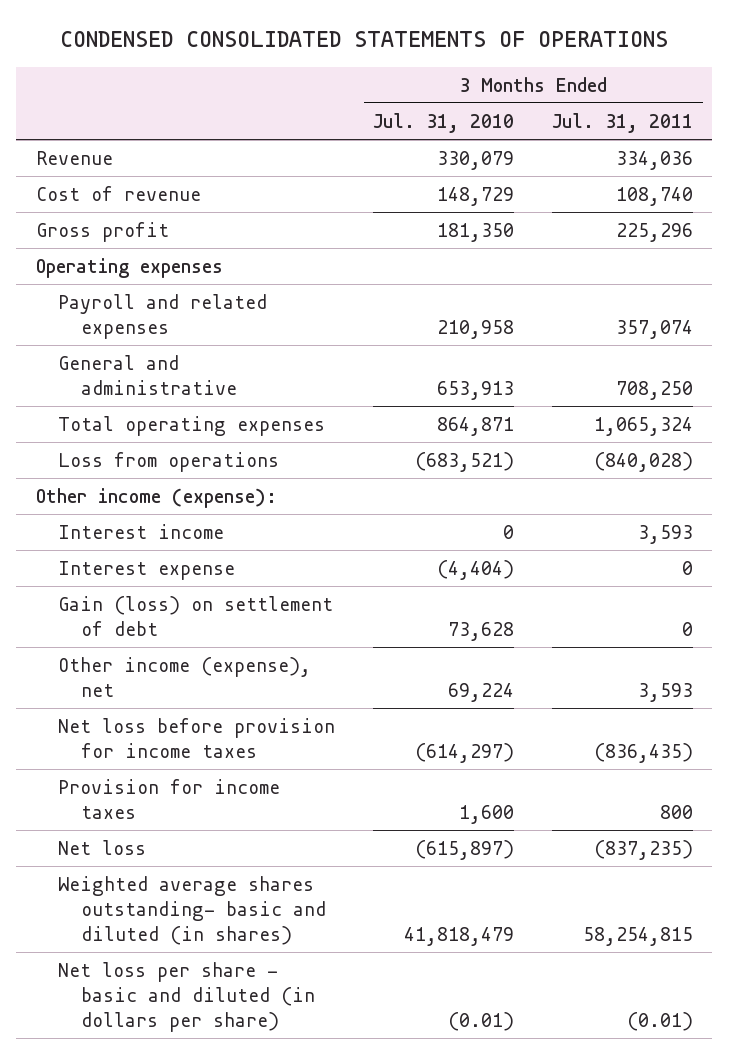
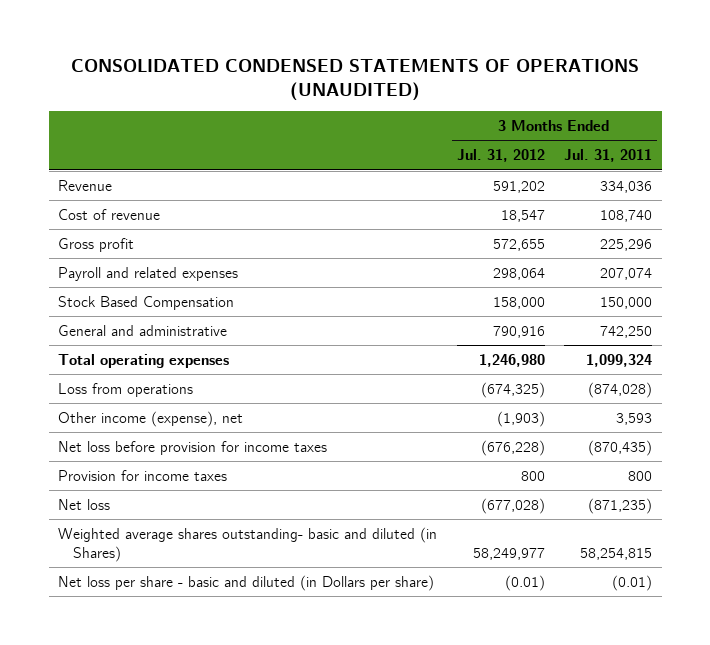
- CONDENSED CONSOLIDATED STATEMENTS OF OPERATIONS
+ CONSOLIDATED CONDENSED STATEMENTS OF OPERATIONS (UNAUDITED)
- | 3 Months Ended Jul. 31, 2010 | 3 Months Ended Jul. 31, 2011
+ | 3 Months Ended Jul. 31, 2012 | 3 Months Ended Jul. 31, 2011
- Operating expenses
- Payroll and related expenses | 210,958 | 357,074
- General and administrative | 653,913 | 708,250
- Total operating expenses | 864,871 | 1,065,324
- Loss from operations | (683,521) | (840,028)
- Other income (expense):
- Interest income | 0 | 3,593
- Interest expense | (4,404) | 0
- Gain (loss) on settlement of debt | 73,628 | 0
+ Payroll and related expenses | 298,064 | 207,074
+ Stock Based Compensation | 158,000 | 150,000
+ General and administrative | 790,916 | 742,250
+ Total operating expenses | 1,246,980 | 1,099,324
+ Loss from operations | (674,325) | (874,028)
- Net loss before provision for income taxes | (614,297) | (836,435)
+ Net loss before provision for income taxes | (676,228) | (870,435)
- Net loss | (615,897) | (837,235)
- Weighted average shares outstanding- basic and diluted (in shares) | 41,818,479 | 58,254,815
- Net loss per share - basic and diluted (in dollars per share) | (0.01) | (0.01)
+ Net loss | (677,028) | (871,235)
+ Weighted average shares outstanding- basic and diluted (in Shares) | 58,249,977 | 58,254,815
+ Net loss per share - basic and diluted (in Dollars per share) | (0.01) | (0.01)

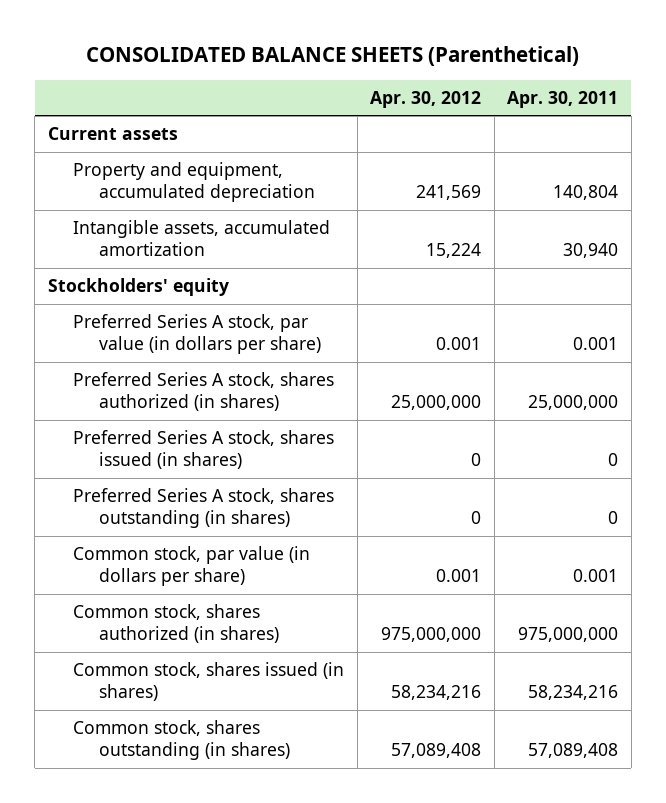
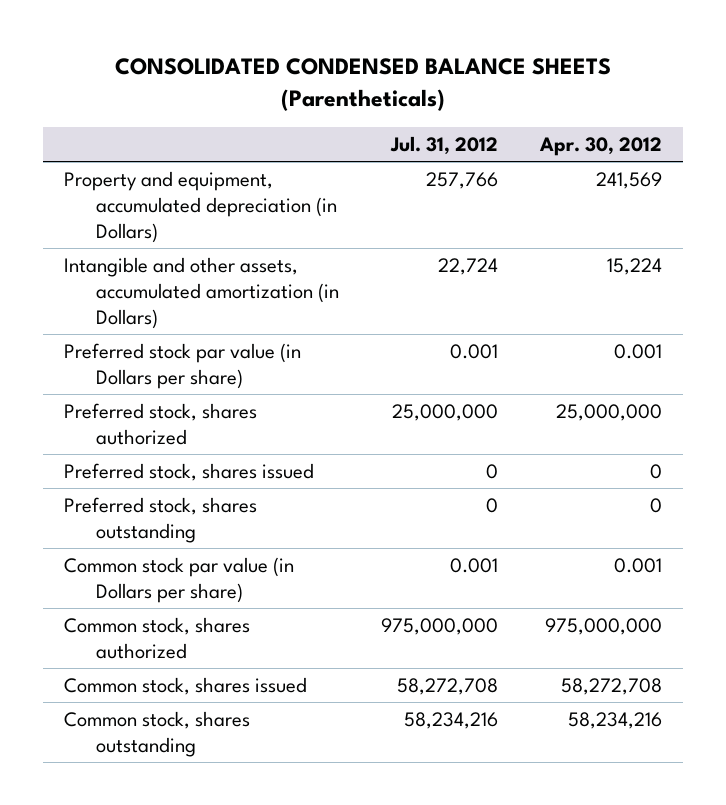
- CONSOLIDATED BALANCE SHEETS (Parenthetical)
+ CONSOLIDATED CONDENSED BALANCE SHEETS (Parentheticals)
- | Apr. 30, 2012 | Apr. 30, 2011
+ | Jul. 31, 2012 | Apr. 30, 2012
- Current assets
- Property and equipment, accumulated depreciation | 241,569 | 140,804
- Intangible assets, accumulated amortization | 15,224 | 30,940
- Stockholders' equity
- Preferred Series A stock, par value (in dollars per share) | 0.001 | 0.001
- Preferred Series A stock, shares authorized (in shares) | 25,000,000 | 25,000,000
- Preferred Series A stock, shares issued (in shares) | 0 | 0
- Preferred Series A stock, shares outstanding (in shares) | 0 | 0
- Common stock, par value (in dollars per share) | 0.001 | 0.001
- Common stock, shares authorized (in shares) | 975,000,000 | 975,000,000
- Common stock, shares issued (in shares) | 58,234,216 | 58,234,216
- Common stock, shares outstanding (in shares) | 57,089,408 | 57,089,408
+ Property and equipment, accumulated depreciation (in Dollars) | 257,766 | 241,569
+ Intangible and other assets, accumulated amortization (in Dollars) | 22,724 | 15,224
+ Preferred stock par value (in Dollars per share) | 0.001 | 0.001
+ Preferred stock, shares authorized | 25,000,000 | 25,000,000
+ Preferred stock, shares issued | 0 | 0
+ Preferred stock, shares outstanding | 0 | 0
+ Common stock par value (in Dollars per share) | 0.001 | 0.001
+ Common stock, shares authorized | 975,000,000 | 975,000,000
+ Common stock, shares issued | 58,272,708 | 58,272,708
+ Common stock, shares outstanding | 58,234,216 | 58,234,216

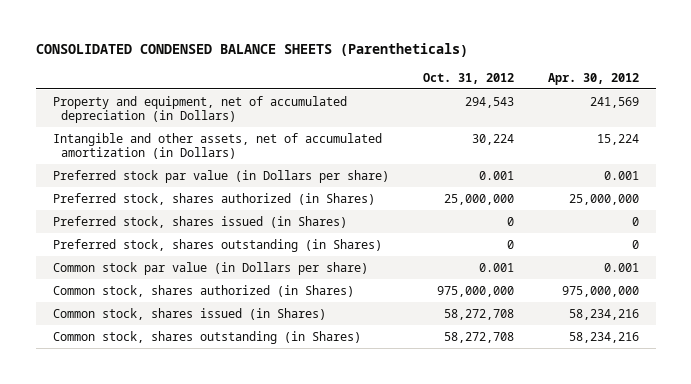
- | Jul. 31, 2012 | Apr. 30, 2012
+ | Oct. 31, 2012 | Apr. 30, 2012
- Property and equipment, accumulated depreciation (in Dollars) | 257,766 | 241,569
- Intangible and other assets, accumulated amortization (in Dollars) | 22,724 | 15,224
+ Property and equipment, net of accumulated depreciation (in Dollars) | 294,543 | 241,569
+ Intangible and other assets, net of accumulated amortization (in Dollars) | 30,224 | 15,224
- Preferred stock, shares authorized | 25,000,000 | 25,000,000
- Preferred stock, shares issued | 0 | 0
- Preferred stock, shares outstanding | 0 | 0
+ Preferred stock, shares authorized (in Shares) | 25,000,000 | 25,000,000
+ Preferred stock, shares issued (in Shares) | 0 | 0
+ Preferred stock, shares outstanding (in Shares) | 0 | 0
- Common stock, shares authorized | 975,000,000 | 975,000,000
- Common stock, shares issued | 58,272,708 | 58,272,708
- Common stock, shares outstanding | 58,234,216 | 58,234,216
+ Common stock, shares authorized (in Shares) | 975,000,000 | 975,000,000
+ Common stock, shares issued (in Shares) | 58,272,708 | 58,234,216
+ Common stock, shares outstanding (in Shares) | 58,272,708 | 58,234,216

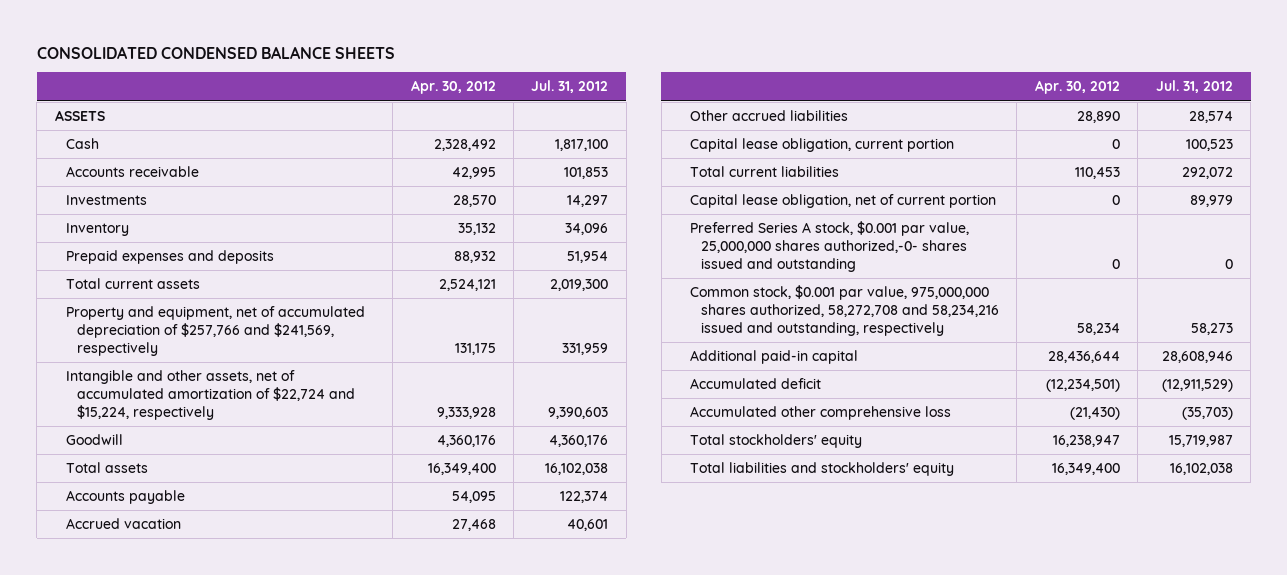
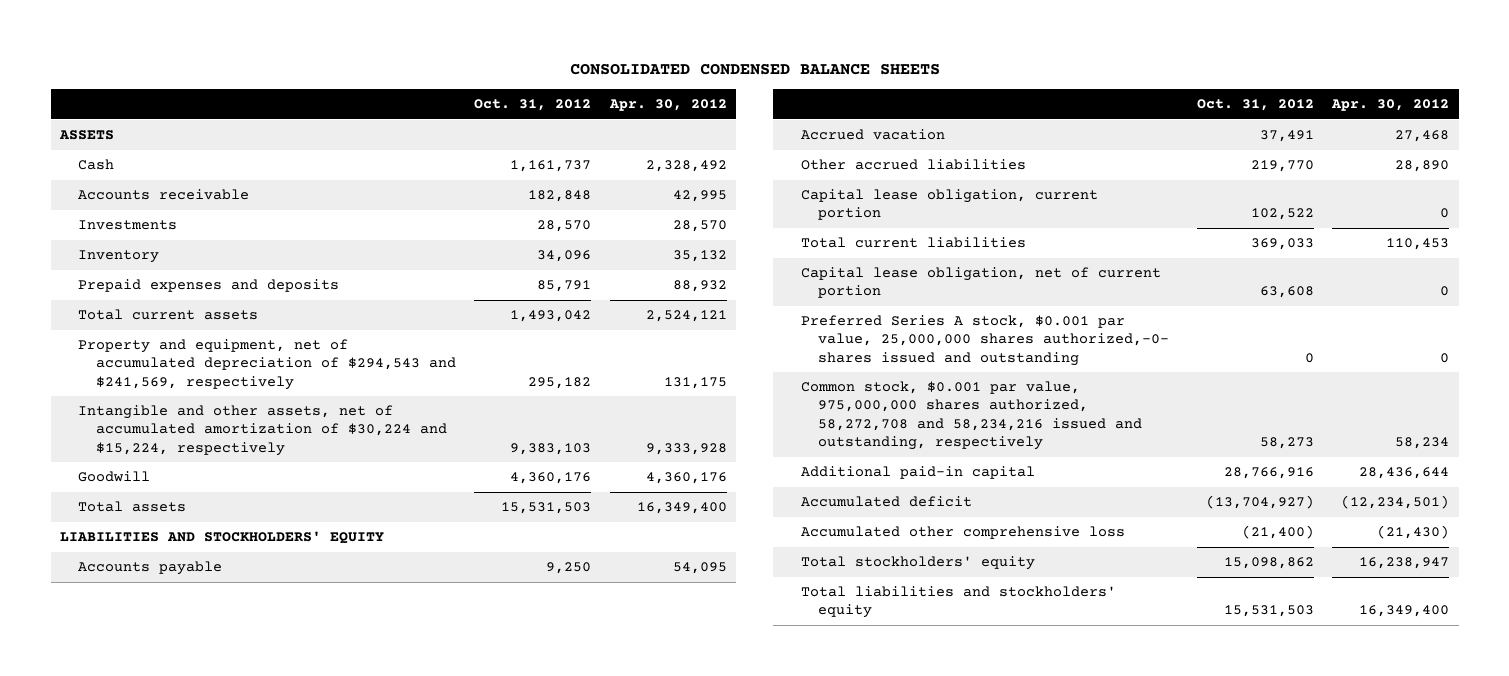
- | Apr. 30, 2012 | Jul. 31, 2012
+ | Oct. 31, 2012 | Apr. 30, 2012
- Property and equipment, net of accumulated depreciation of $257,766 and $241,569, respectively | 131,175 | 331,959
- Intangible and other assets, net of accumulated amortization of $22,724 and $15,224, respectively | 9,333,928 | 9,390,603
+ Property and equipment, net of accumulated depreciation of $294,543 and $241,569, respectively | 295,182 | 131,175
+ Intangible and other assets, net of accumulated amortization of $30,224 and $15,224, respectively | 9,383,103 | 9,333,928
+ LIABILITIES AND STOCKHOLDERS' EQUITY

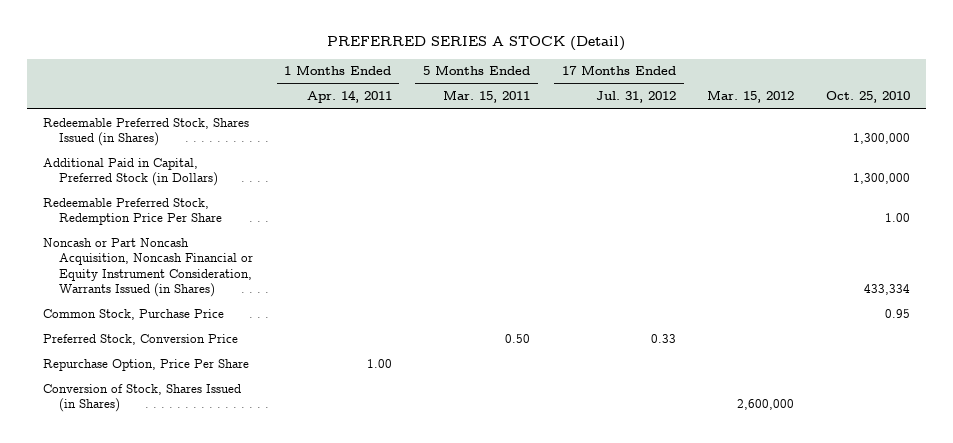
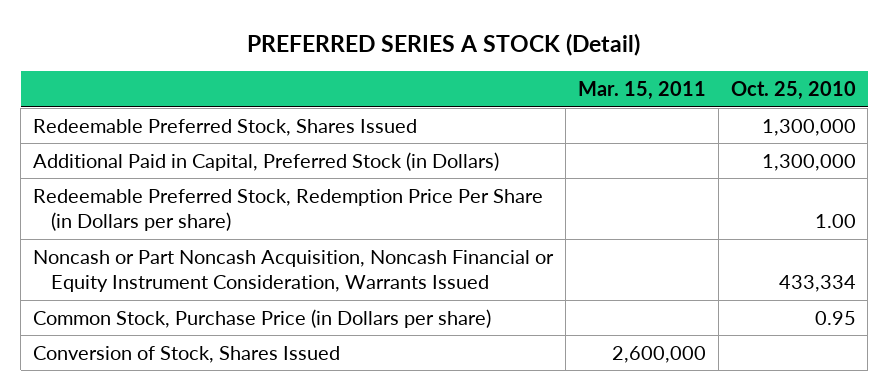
- | 1 Months Ended Apr. 14, 2011 | 5 Months Ended Mar. 15, 2011 | 17 Months Ended Jul. 31, 2012 | Mar. 15, 2012 | Oct. 25, 2010
+ | Mar. 15, 2011 | Oct. 25, 2010
- Redeemable Preferred Stock, Shares Issued (in Shares) | | | | | 1,300,000
+ Redeemable Preferred Stock, Shares Issued | | 1,300,000
- Redeemable Preferred Stock, Redemption Price Per Share | | | | | 1.00
- Noncash or Part Noncash Acquisition, Noncash Financial or Equity Instrument Consideration, Warrants Issued (in Shares) | | | | | 433,334
- Common Stock, Purchase Price | | | | | 0.95
- Preferred Stock, Conversion Price | | 0.50 | 0.33 | |
- Repurchase Option, Price Per Share | 1.00 | | | |
- Conversion of Stock, Shares Issued (in Shares) | | | | 2,600,000 |
+ Redeemable Preferred Stock, Redemption Price Per Share (in Dollars per share) | | 1.00
+ Noncash or Part Noncash Acquisition, Noncash Financial or Equity Instrument Consideration, Warrants Issued | | 433,334
+ Common Stock, Purchase Price (in Dollars per share) | | 0.95
+ Conversion of Stock, Shares Issued | 2,600,000 |

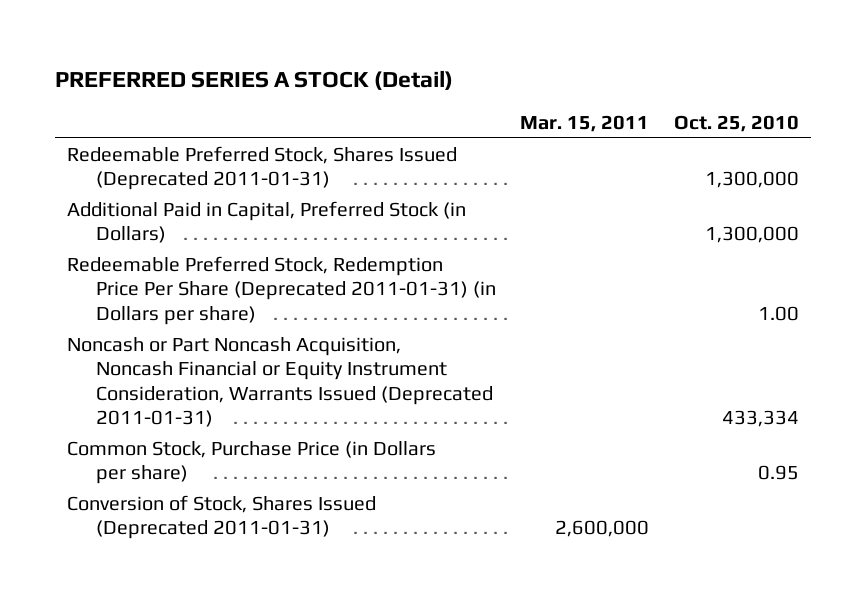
- Redeemable Preferred Stock, Shares Issued | | 1,300,000
+ Redeemable Preferred Stock, Shares Issued (Deprecated 2011-01-31) | | 1,300,000
- Redeemable Preferred Stock, Redemption Price Per Share (in Dollars per share) | | 1.00
- Noncash or Part Noncash Acquisition, Noncash Financial or Equity Instrument Consideration, Warrants Issued | | 433,334
+ Redeemable Preferred Stock, Redemption Price Per Share (Deprecated 2011-01-31) (in Dollars per share) | | 1.00
+ Noncash or Part Noncash Acquisition, Noncash Financial or Equity Instrument Consideration, Warrants Issued (Deprecated 2011-01-31) | | 433,334
- Conversion of Stock, Shares Issued | 2,600,000 |
+ Conversion of Stock, Shares Issued (Deprecated 2011-01-31) | 2,600,000 |

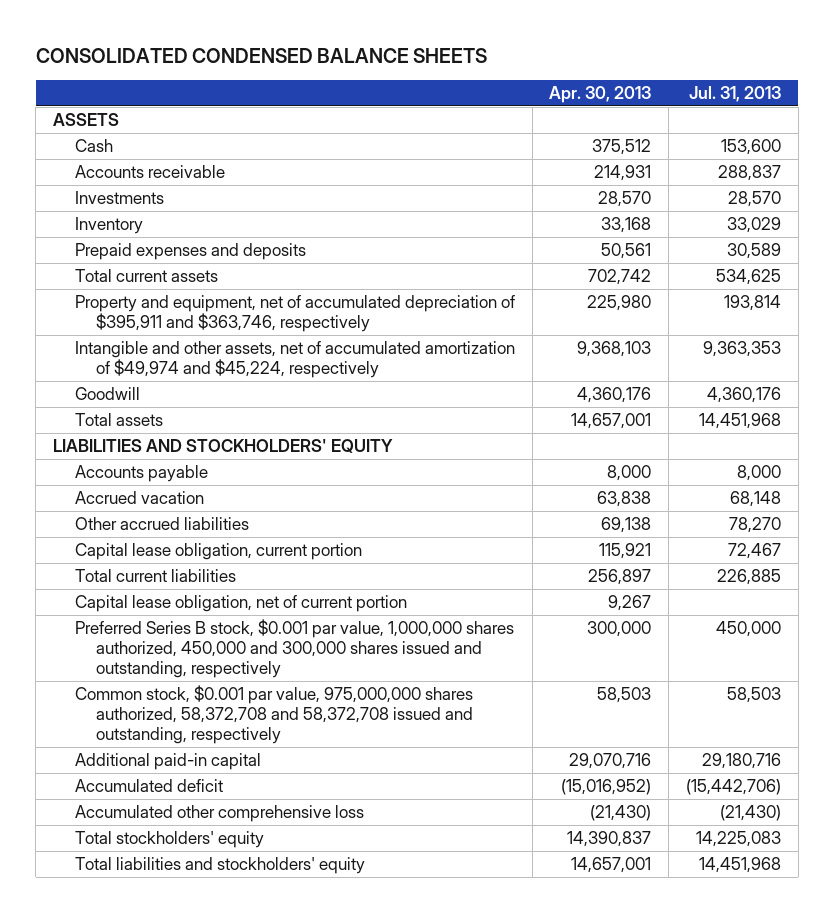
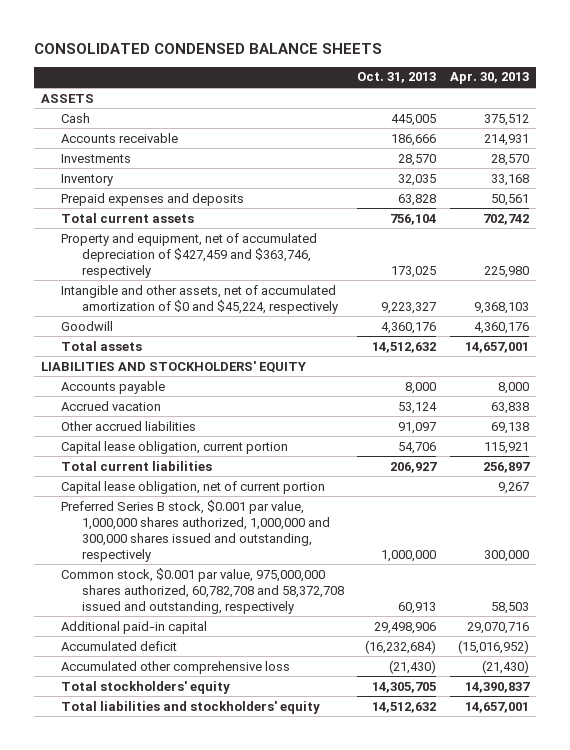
- | Apr. 30, 2013 | Jul. 31, 2013
+ | Oct. 31, 2013 | Apr. 30, 2013
- Property and equipment, net of accumulated depreciation of $395,911 and $363,746, respectively | 225,980 | 193,814
- Intangible and other assets, net of accumulated amortization of $49,974 and $45,224, respectively | 9,368,103 | 9,363,353
+ Property and equipment, net of accumulated depreciation of $427,459 and $363,746, respectively | 173,025 | 225,980
+ Intangible and other assets, net of accumulated amortization of $0 and $45,224, respectively | 9,223,327 | 9,368,103
- Preferred Series B stock, $0.001 par value, 1,000,000 shares authorized, 450,000 and 300,000 shares issued and outstanding, respectively | 300,000 | 450,000
- Common stock, $0.001 par value, 975,000,000 shares authorized, 58,372,708 and 58,372,708 issued and outstanding, respectively | 58,503 | 58,503
+ Preferred Series B stock, $0.001 par value, 1,000,000 shares authorized, 1,000,000 and 300,000 shares issued and outstanding, respectively | 1,000,000 | 300,000
+ Common stock, $0.001 par value, 975,000,000 shares authorized, 60,782,708 and 58,372,708 issued and outstanding, respectively | 60,913 | 58,503

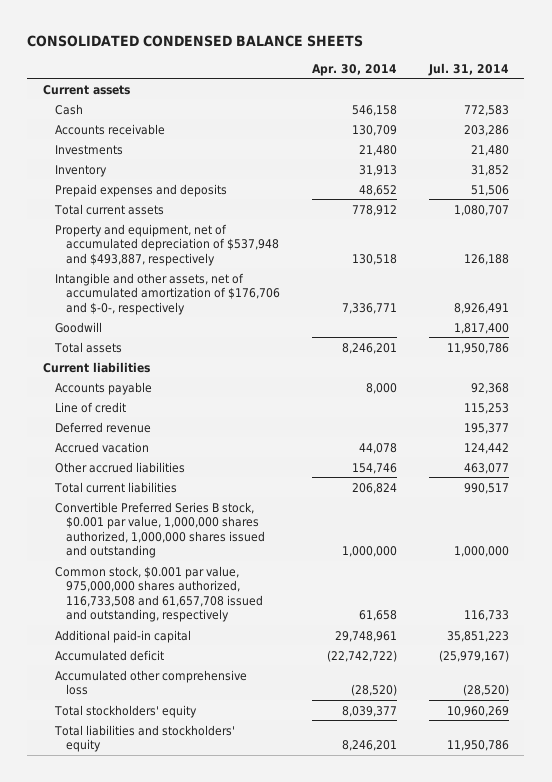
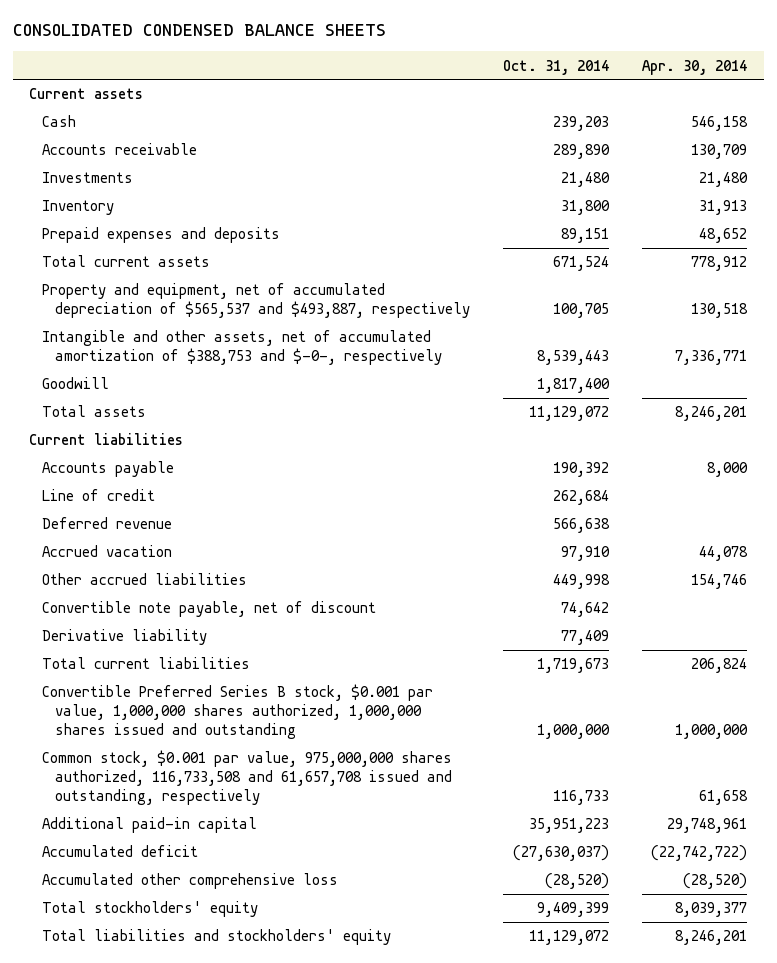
- | Apr. 30, 2014 | Jul. 31, 2014
+ | Oct. 31, 2014 | Apr. 30, 2014
- Property and equipment, net of accumulated depreciation of $537,948 and $493,887, respectively | 130,518 | 126,188
- Intangible and other assets, net of accumulated amortization of $176,706 and $-0-, respectively | 7,336,771 | 8,926,491
+ Property and equipment, net of accumulated depreciation of $565,537 and $493,887, respectively | 100,705 | 130,518
+ Intangible and other assets, net of accumulated amortization of $388,753 and $-0-, respectively | 8,539,443 | 7,336,771
+ Convertible note payable, net of discount | 74,642 |
+ Derivative liability | 77,409 |

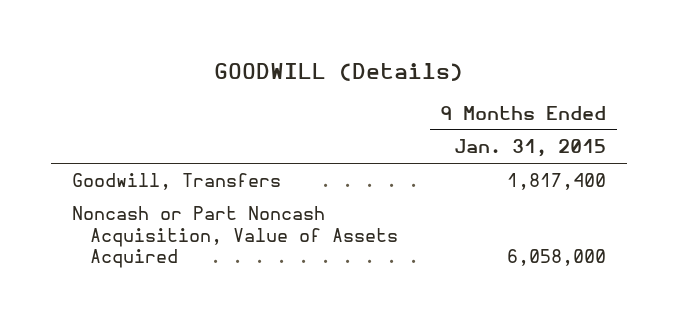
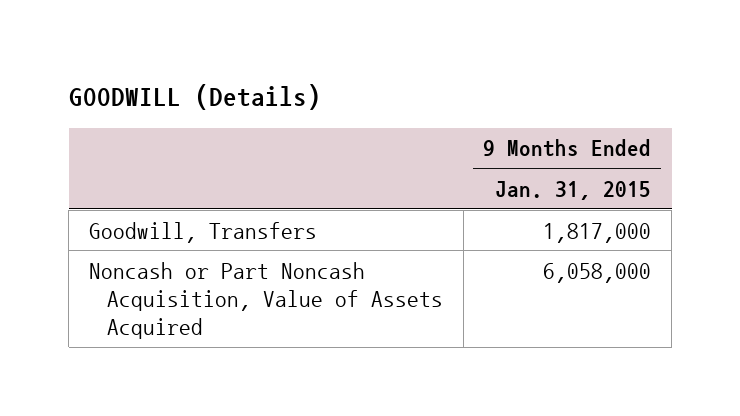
- Goodwill, Transfers | 1,817,400
+ Goodwill, Transfers | 1,817,000

